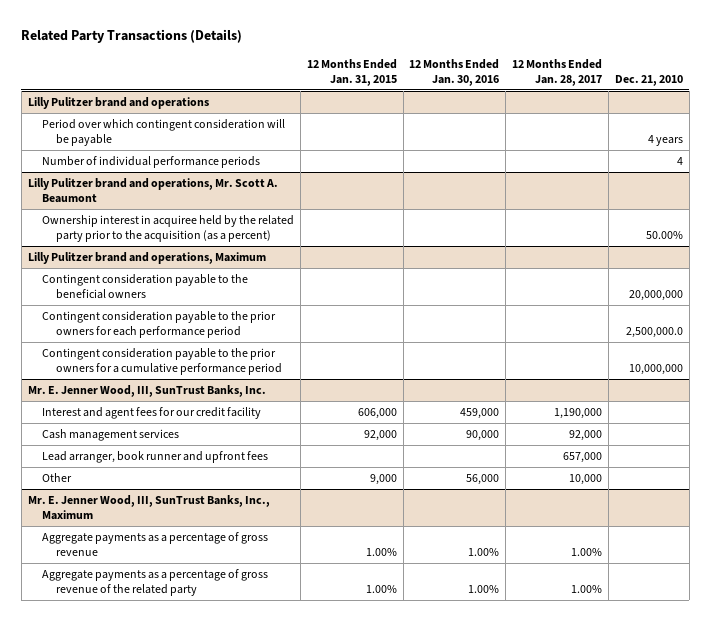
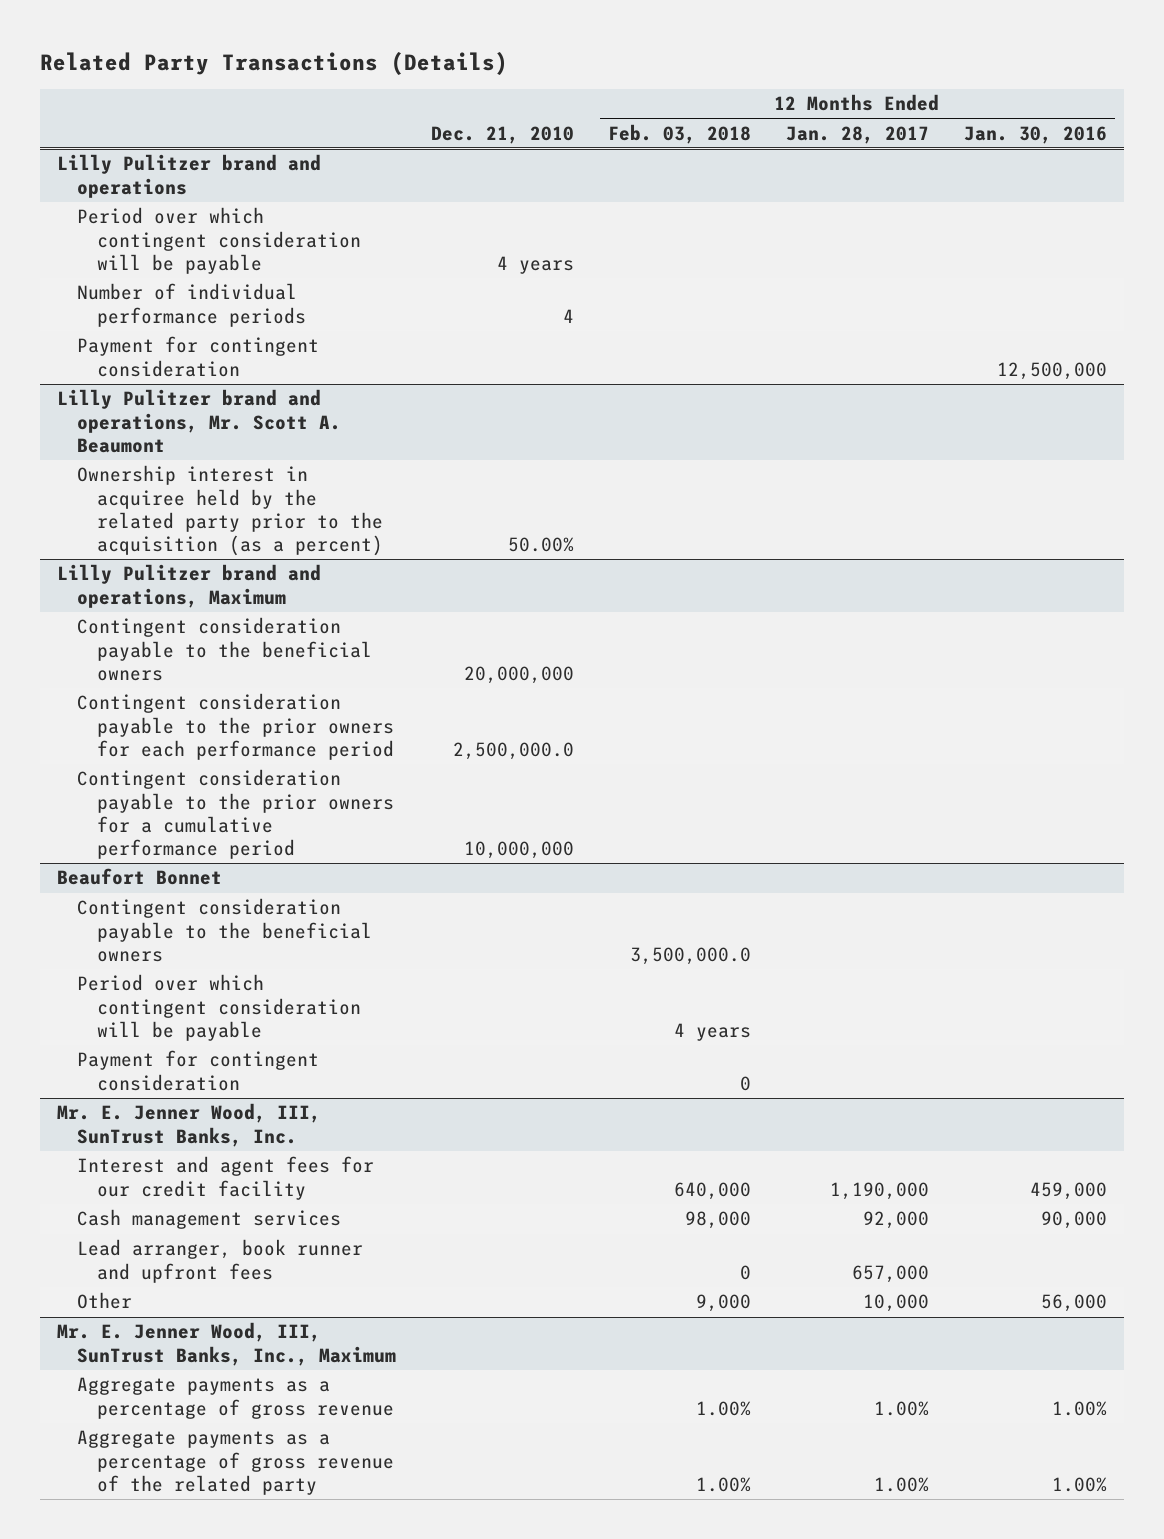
- | 12 Months Ended Jan. 31, 2015 | 12 Months Ended Jan. 30, 2016 | 12 Months Ended Jan. 28, 2017 | Dec. 21, 2010
+ | Dec. 21, 2010 | 12 Months Ended Feb. 03, 2018 | 12 Months Ended Jan. 28, 2017 | 12 Months Ended Jan. 30, 2016
@ Lilly Pulitzer brand and operations
+ Payment for contingent consideration | | | | 12,500,000
+ Beaufort Bonnet
+ Contingent consideration payable to the beneficial owners | | 3,500,000.0 | |
+ Period over which contingent consideration will be payable | | 4 years | |
+ Payment for contingent consideration | | 0 | |

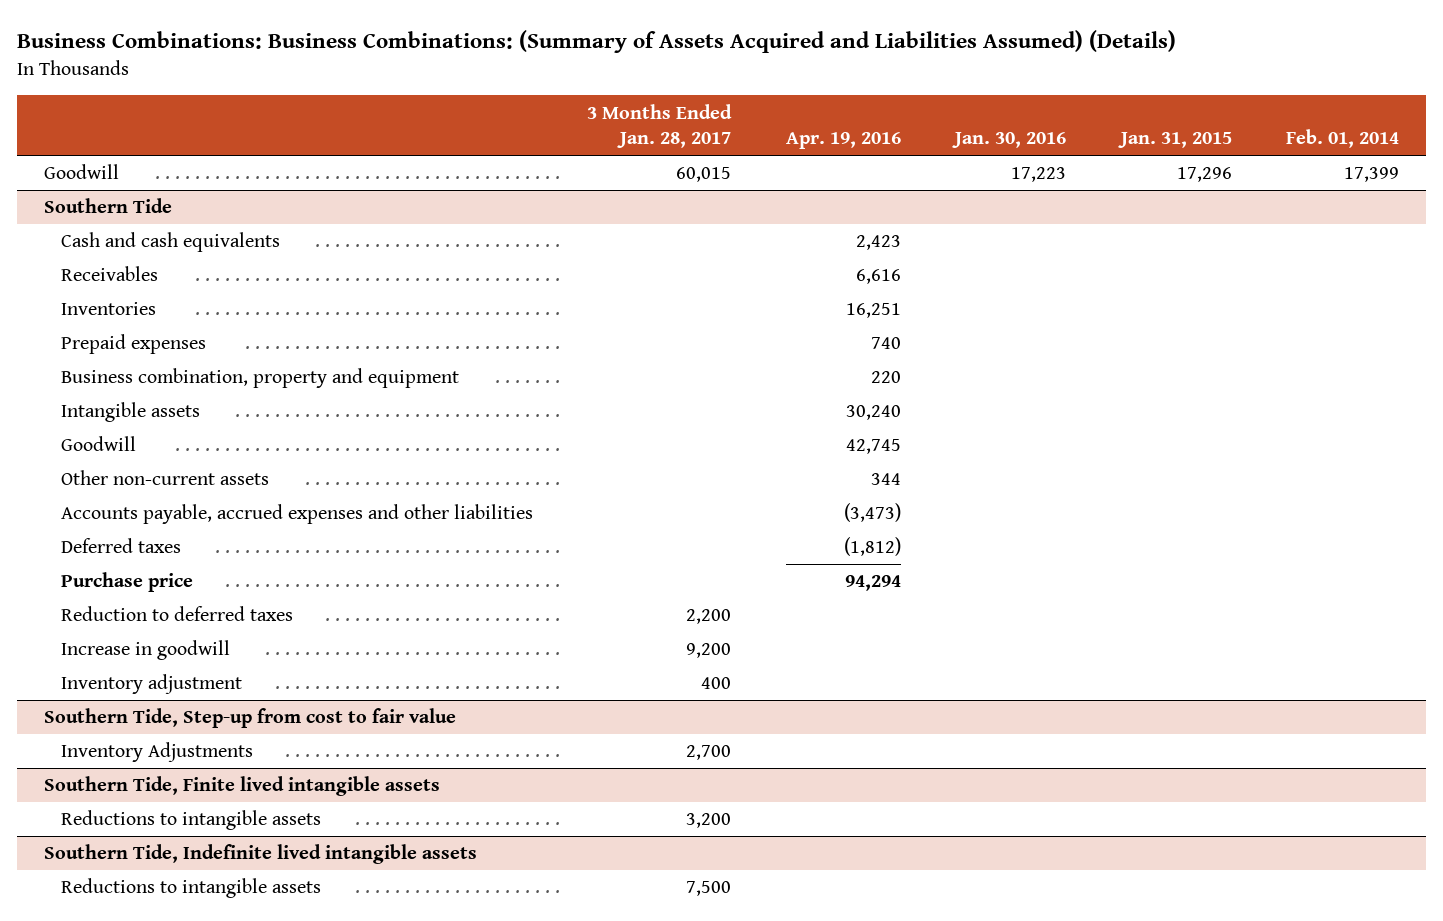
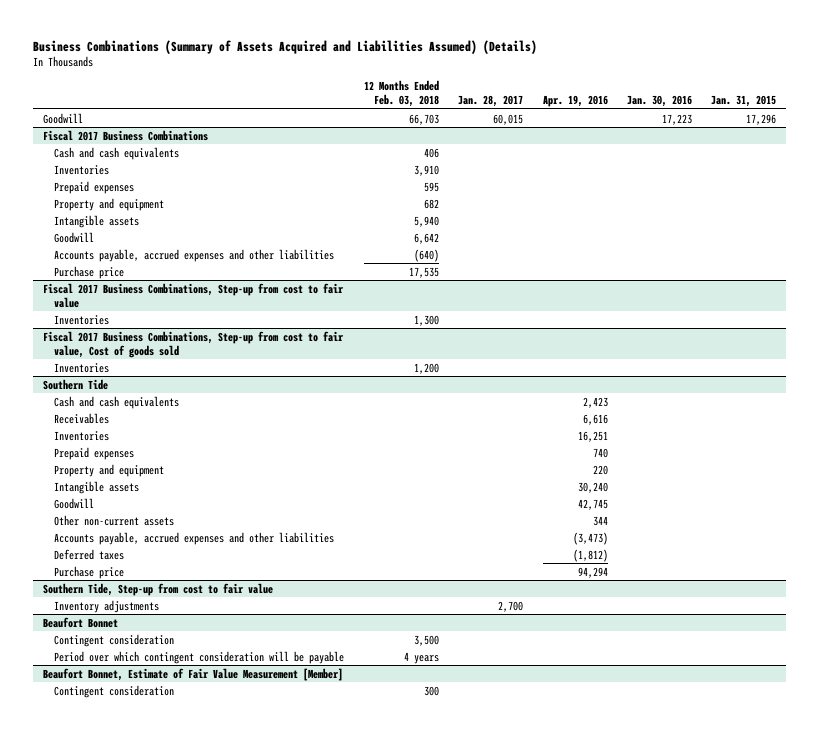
- Business Combinations: Business Combinations: (Summary of Assets Acquired and Liabilities Assumed) (Details)
+ Business Combinations (Summary of Assets Acquired and Liabilities Assumed) (Details)
- | 3 Months Ended Jan. 28, 2017 | Apr. 19, 2016 | Jan. 30, 2016 | Jan. 31, 2015 | Feb. 01, 2014
+ | 12 Months Ended Feb. 03, 2018 | Jan. 28, 2017 | Apr. 19, 2016 | Jan. 30, 2016 | Jan. 31, 2015
+ Fiscal 2017 Business Combinations
+ Cash and cash equivalents | 406 | | | |
+ Inventories | 3,910 | | | |
+ Prepaid expenses | 595 | | | |
+ Property and equipment | 682 | | | |
+ Intangible assets | 5,940 | | | |
+ Goodwill | 6,642 | | | |
+ Accounts payable, accrued expenses and other liabilities | (640) | | | |
+ Purchase price | 17,535 | | | |
+ Fiscal 2017 Business Combinations, Step-up from cost to fair value
+ Inventories | 1,300 | | | |
+ Fiscal 2017 Business Combinations, Step-up from cost to fair value, Cost of goods sold
+ Inventories | 1,200 | | | |
@ Southern Tide
- Business combination, property and equipment | | 220 | | |
+ Property and equipment | | | 220 | |
- Reduction to deferred taxes | 2,200 | | | |
- Increase in goodwill | 9,200 | | | |
- Inventory adjustment | 400 | | | |
@ Southern Tide, Step-up from cost to fair value
- Inventory Adjustments | 2,700 | | | |
- Southern Tide, Finite lived intangible assets
- Reductions to intangible assets | 3,200 | | | |
- Southern Tide, Indefinite lived intangible assets
- Reductions to intangible assets | 7,500 | | | |
@ Southern Tide, Step-up from cost to fair value
+ Inventory adjustments | | 2,700 | | |
+ Beaufort Bonnet
+ Contingent consideration | 3,500 | | | |
+ Period over which contingent consideration will be payable | 4 years | | | |
+ Beaufort Bonnet, Estimate of Fair Value Measurement [Member]
+ Contingent consideration | 300 | | | |

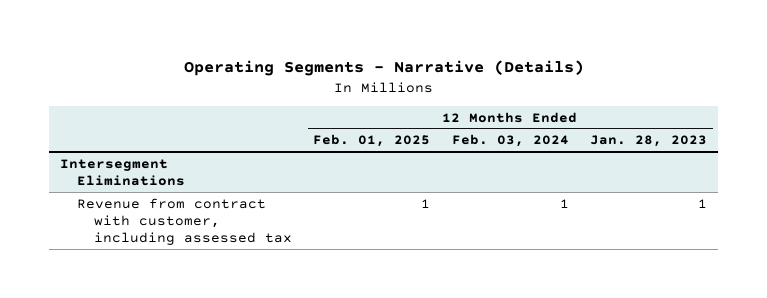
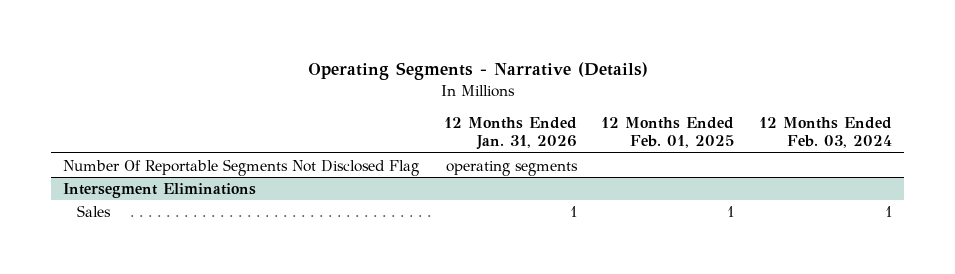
- | 12 Months Ended Feb. 01, 2025 | 12 Months Ended Feb. 03, 2024 | 12 Months Ended Jan. 28, 2023
+ | 12 Months Ended Jan. 31, 2026 | 12 Months Ended Feb. 01, 2025 | 12 Months Ended Feb. 03, 2024
+ Number Of Reportable Segments Not Disclosed Flag | operating segments | |
@ Intersegment Eliminations
- Revenue from contract with customer, including assessed tax | 1 | 1 | 1
+ Sales | 1 | 1 | 1

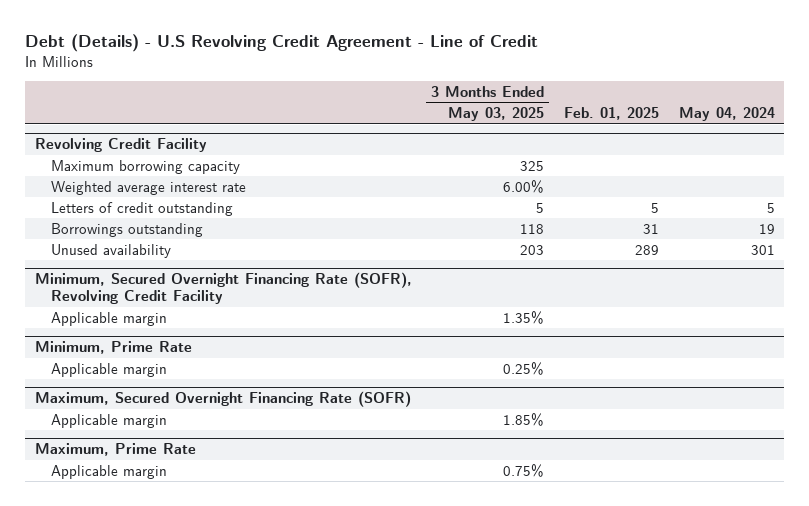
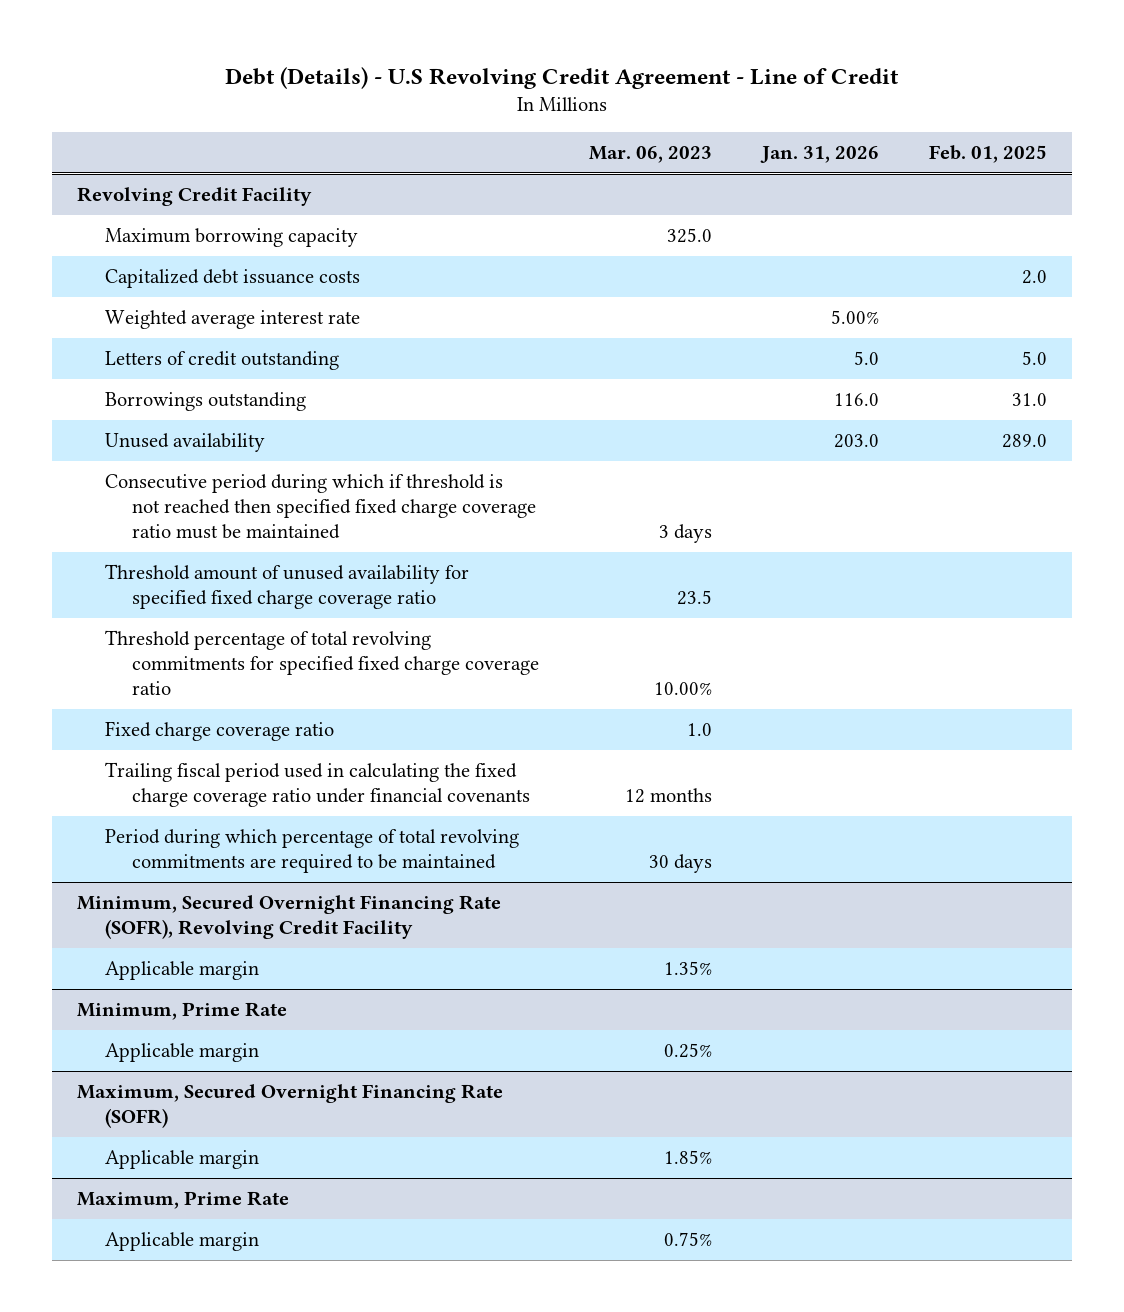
- | 3 Months Ended May 03, 2025 | Feb. 01, 2025 | May 04, 2024
+ | Mar. 06, 2023 | Jan. 31, 2026 | Feb. 01, 2025
@ Revolving Credit Facility
+ Capitalized debt issuance costs | | | 2.0
- Letters of credit outstanding | 5 | 5 | 5
- Borrowings outstanding | 118 | 31 | 19
- Unused availability | 203 | 289 | 301
+ Letters of credit outstanding | | 5.0 | 5.0
+ Borrowings outstanding | | 116.0 | 31.0
+ Unused availability | | 203.0 | 289.0
+ Consecutive period during which if threshold is not reached then specified fixed charge coverage ratio must be maintained | 3 days | |
+ Threshold amount of unused availability for specified fixed charge coverage ratio | 23.5 | |
+ Threshold percentage of total revolving commitments for specified fixed charge coverage ratio | 10.00% | |
+ Fixed charge coverage ratio | 1.0 | |
+ Trailing fiscal period used in calculating the fixed charge coverage ratio under financial covenants | 12 months | |
+ Period during which percentage of total revolving commitments are required to be maintained | 30 days | |

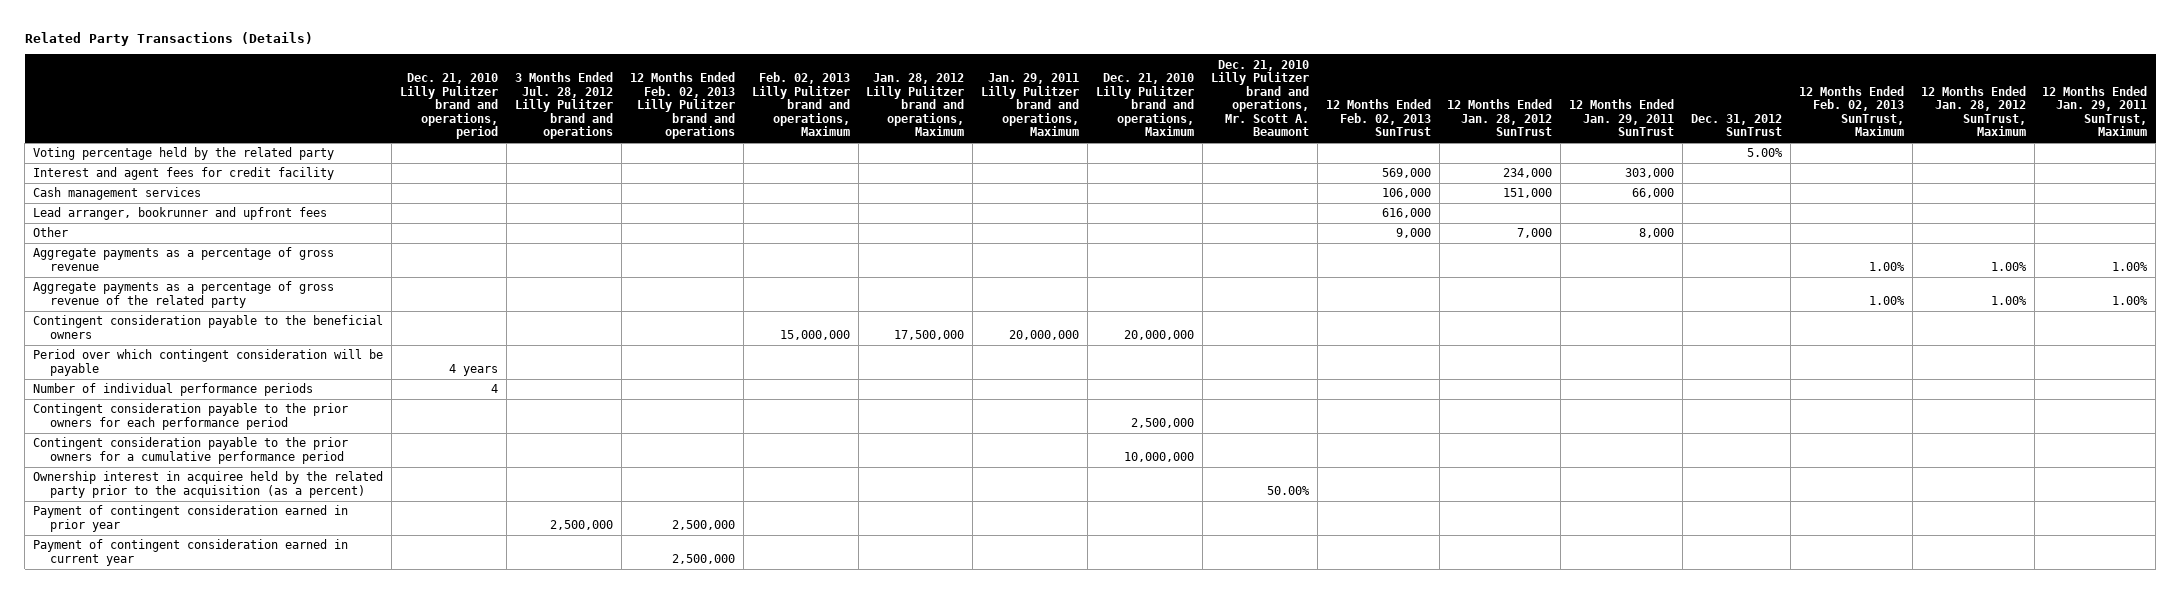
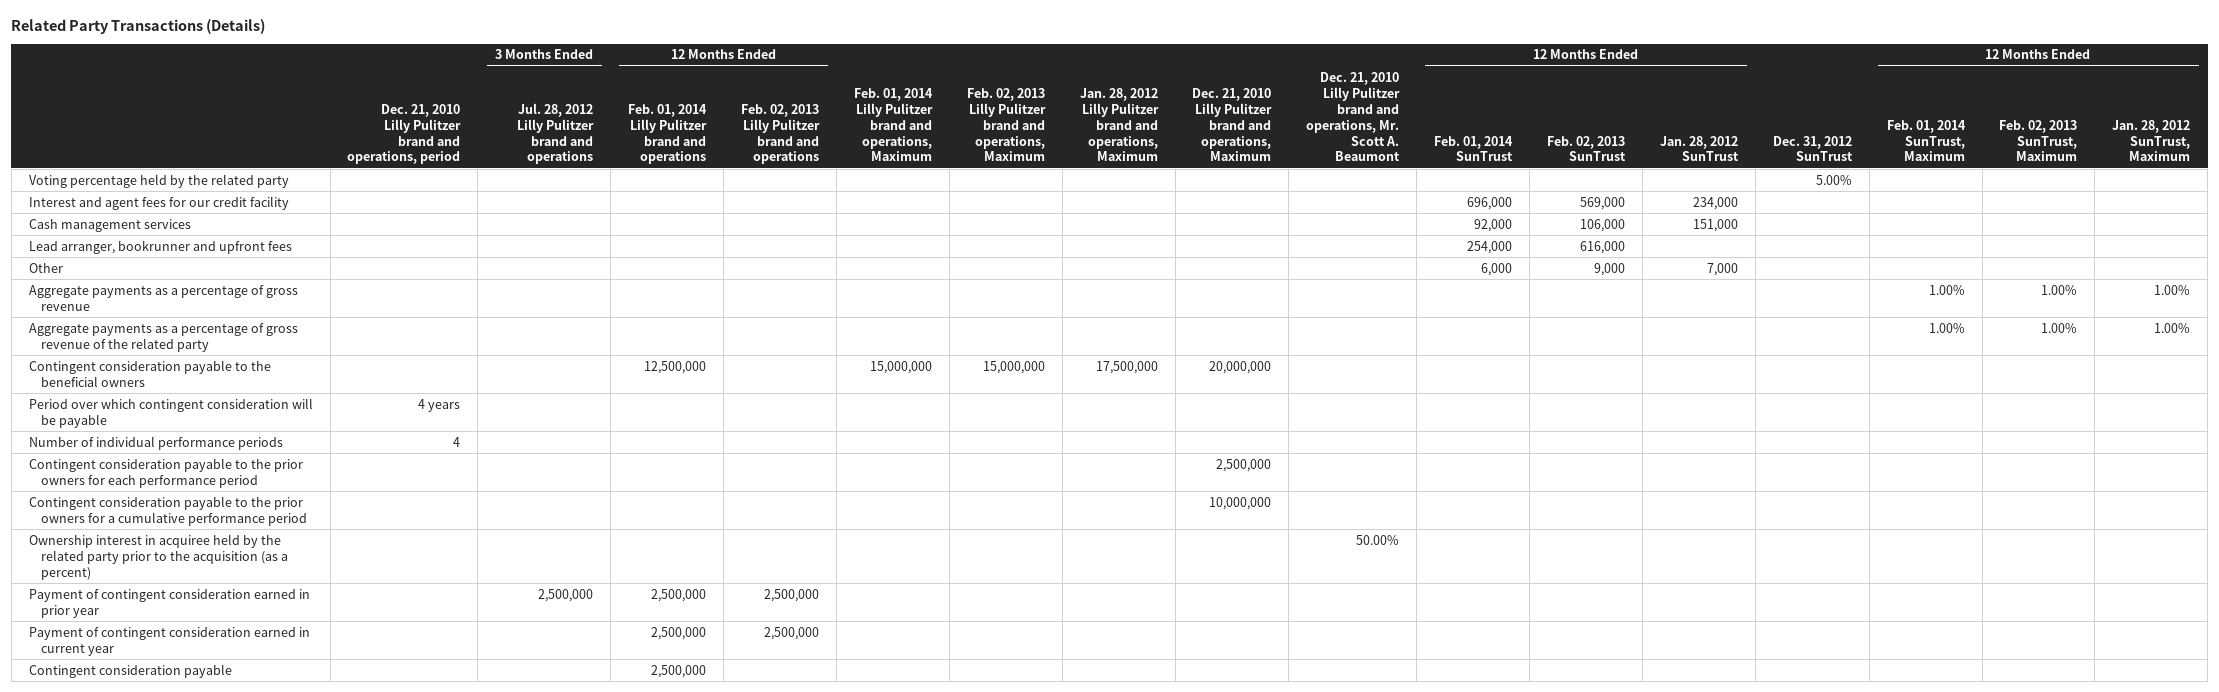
- | Dec. 21, 2010 Lilly Pulitzer brand and operations, period | 3 Months Ended Jul. 28, 2012 Lilly Pulitzer brand and operations | 12 Months Ended Feb. 02, 2013 Lilly Pulitzer brand and operations | Feb. 02, 2013 Lilly Pulitzer brand and operations, Maximum | Jan. 28, 2012 Lilly Pulitzer brand and operations, Maximum | Jan. 29, 2011 Lilly Pulitzer brand and operations, Maximum | Dec. 21, 2010 Lilly Pulitzer brand and operations, Maximum | Dec. 21, 2010 Lilly Pulitzer brand and operations, Mr. Scott A. Beaumont | 12 Months Ended Feb. 02, 2013 SunTrust | 12 Months Ended Jan. 28, 2012 SunTrust | 12 Months Ended Jan. 29, 2011 SunTrust | Dec. 31, 2012 SunTrust | 12 Months Ended Feb. 02, 2013 SunTrust, Maximum | 12 Months Ended Jan. 28, 2012 SunTrust, Maximum | 12 Months Ended Jan. 29, 2011 SunTrust, Maximum
+ | Dec. 21, 2010 Lilly Pulitzer brand and operations, period | 3 Months Ended Jul. 28, 2012 Lilly Pulitzer brand and operations | 12 Months Ended Feb. 01, 2014 Lilly Pulitzer brand and operations | 12 Months Ended Feb. 02, 2013 Lilly Pulitzer brand and operations | Feb. 01, 2014 Lilly Pulitzer brand and operations, Maximum | Feb. 02, 2013 Lilly Pulitzer brand and operations, Maximum | Jan. 28, 2012 Lilly Pulitzer brand and operations, Maximum | Dec. 21, 2010 Lilly Pulitzer brand and operations, Maximum | Dec. 21, 2010 Lilly Pulitzer brand and operations, Mr. Scott A. Beaumont | 12 Months Ended Feb. 01, 2014 SunTrust | 12 Months Ended Feb. 02, 2013 SunTrust | 12 Months Ended Jan. 28, 2012 SunTrust | Dec. 31, 2012 SunTrust | 12 Months Ended Feb. 01, 2014 SunTrust, Maximum | 12 Months Ended Feb. 02, 2013 SunTrust, Maximum | 12 Months Ended Jan. 28, 2012 SunTrust, Maximum
- Interest and agent fees for credit facility | | | | | | | | | 569,000 | 234,000 | 303,000 | | | |
+ Interest and agent fees for our credit facility | | | | | | | | | | 696,000 | 569,000 | 234,000 | | | |
+ Contingent consideration payable | | | 2,500,000 | | | | | | | | | | | | |

